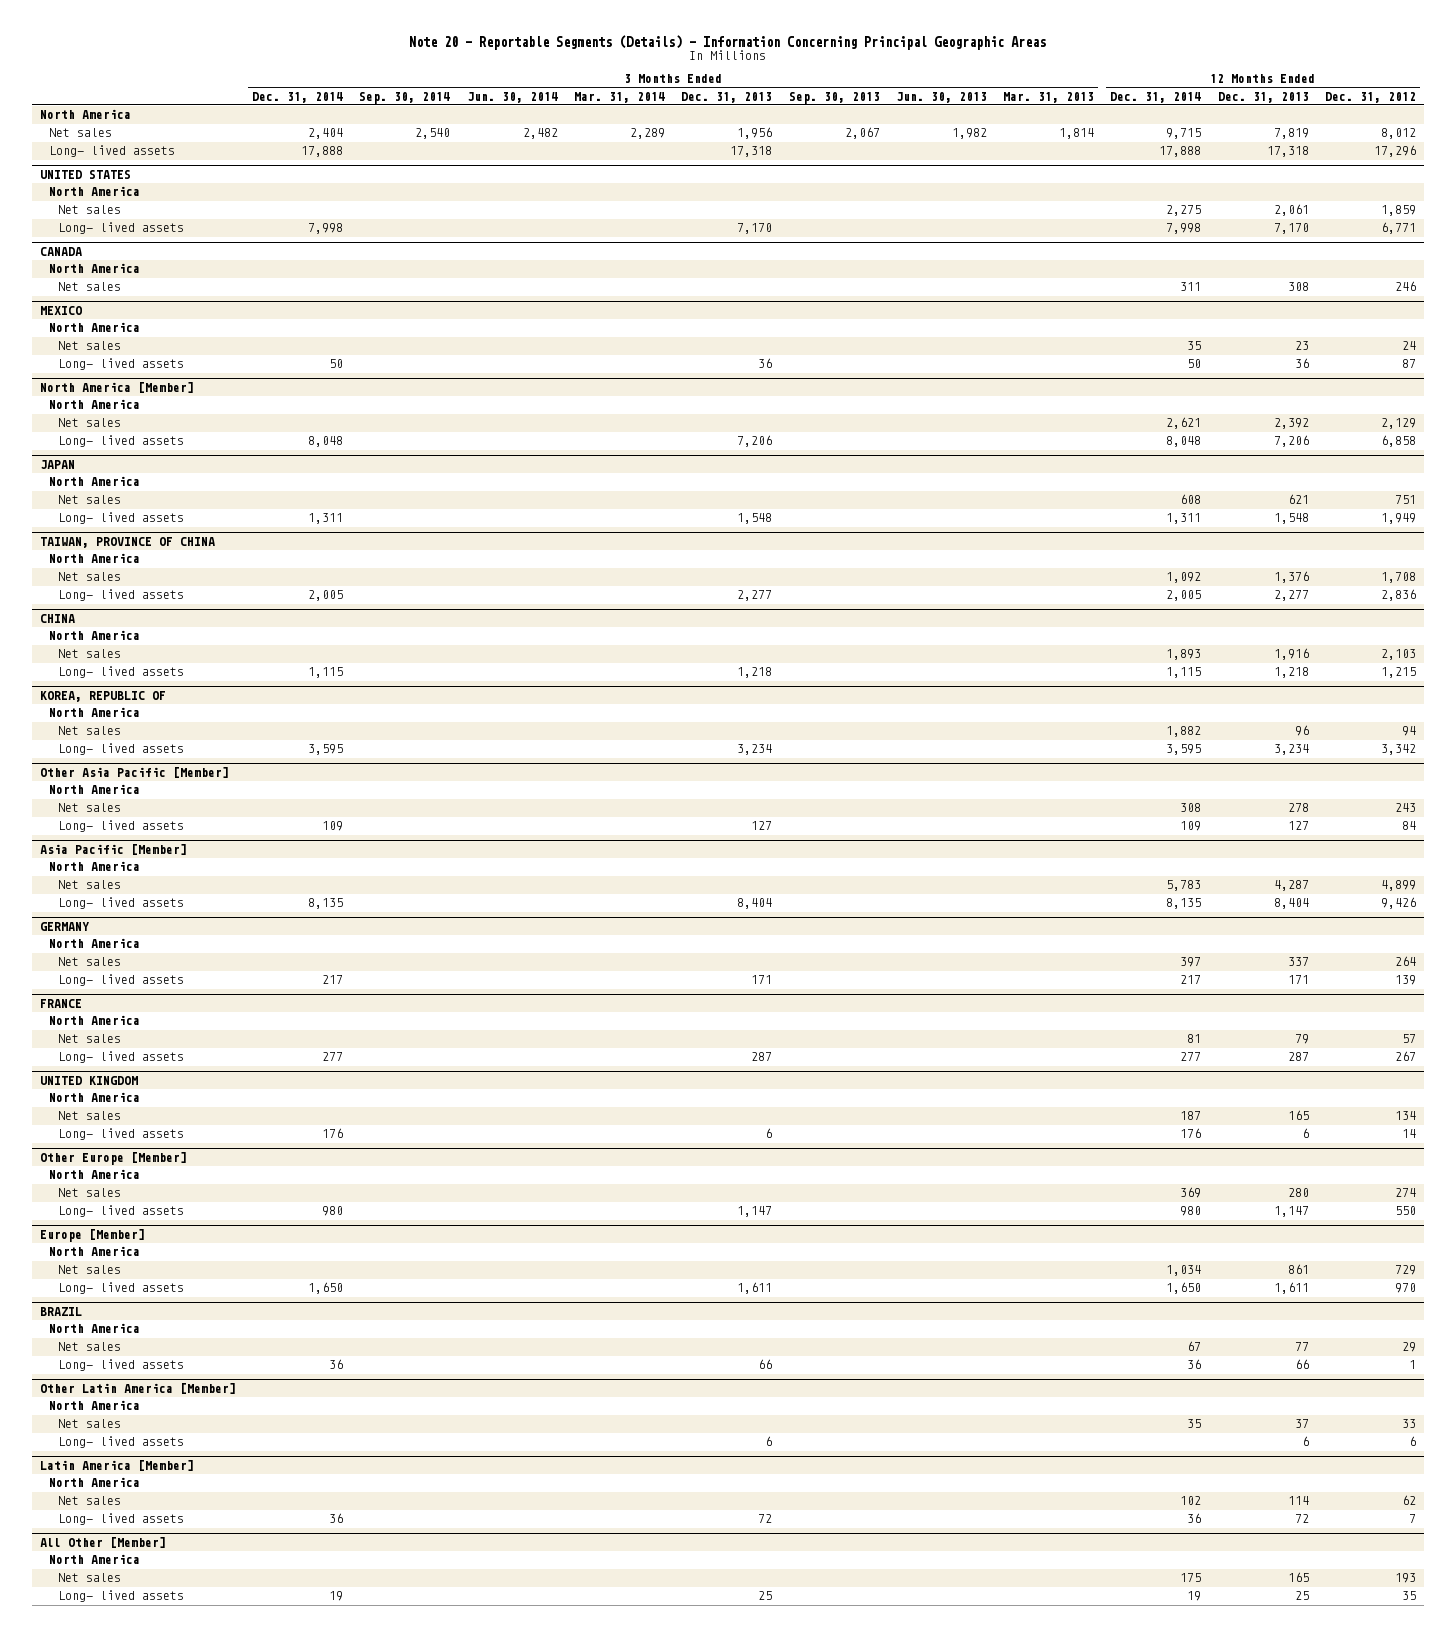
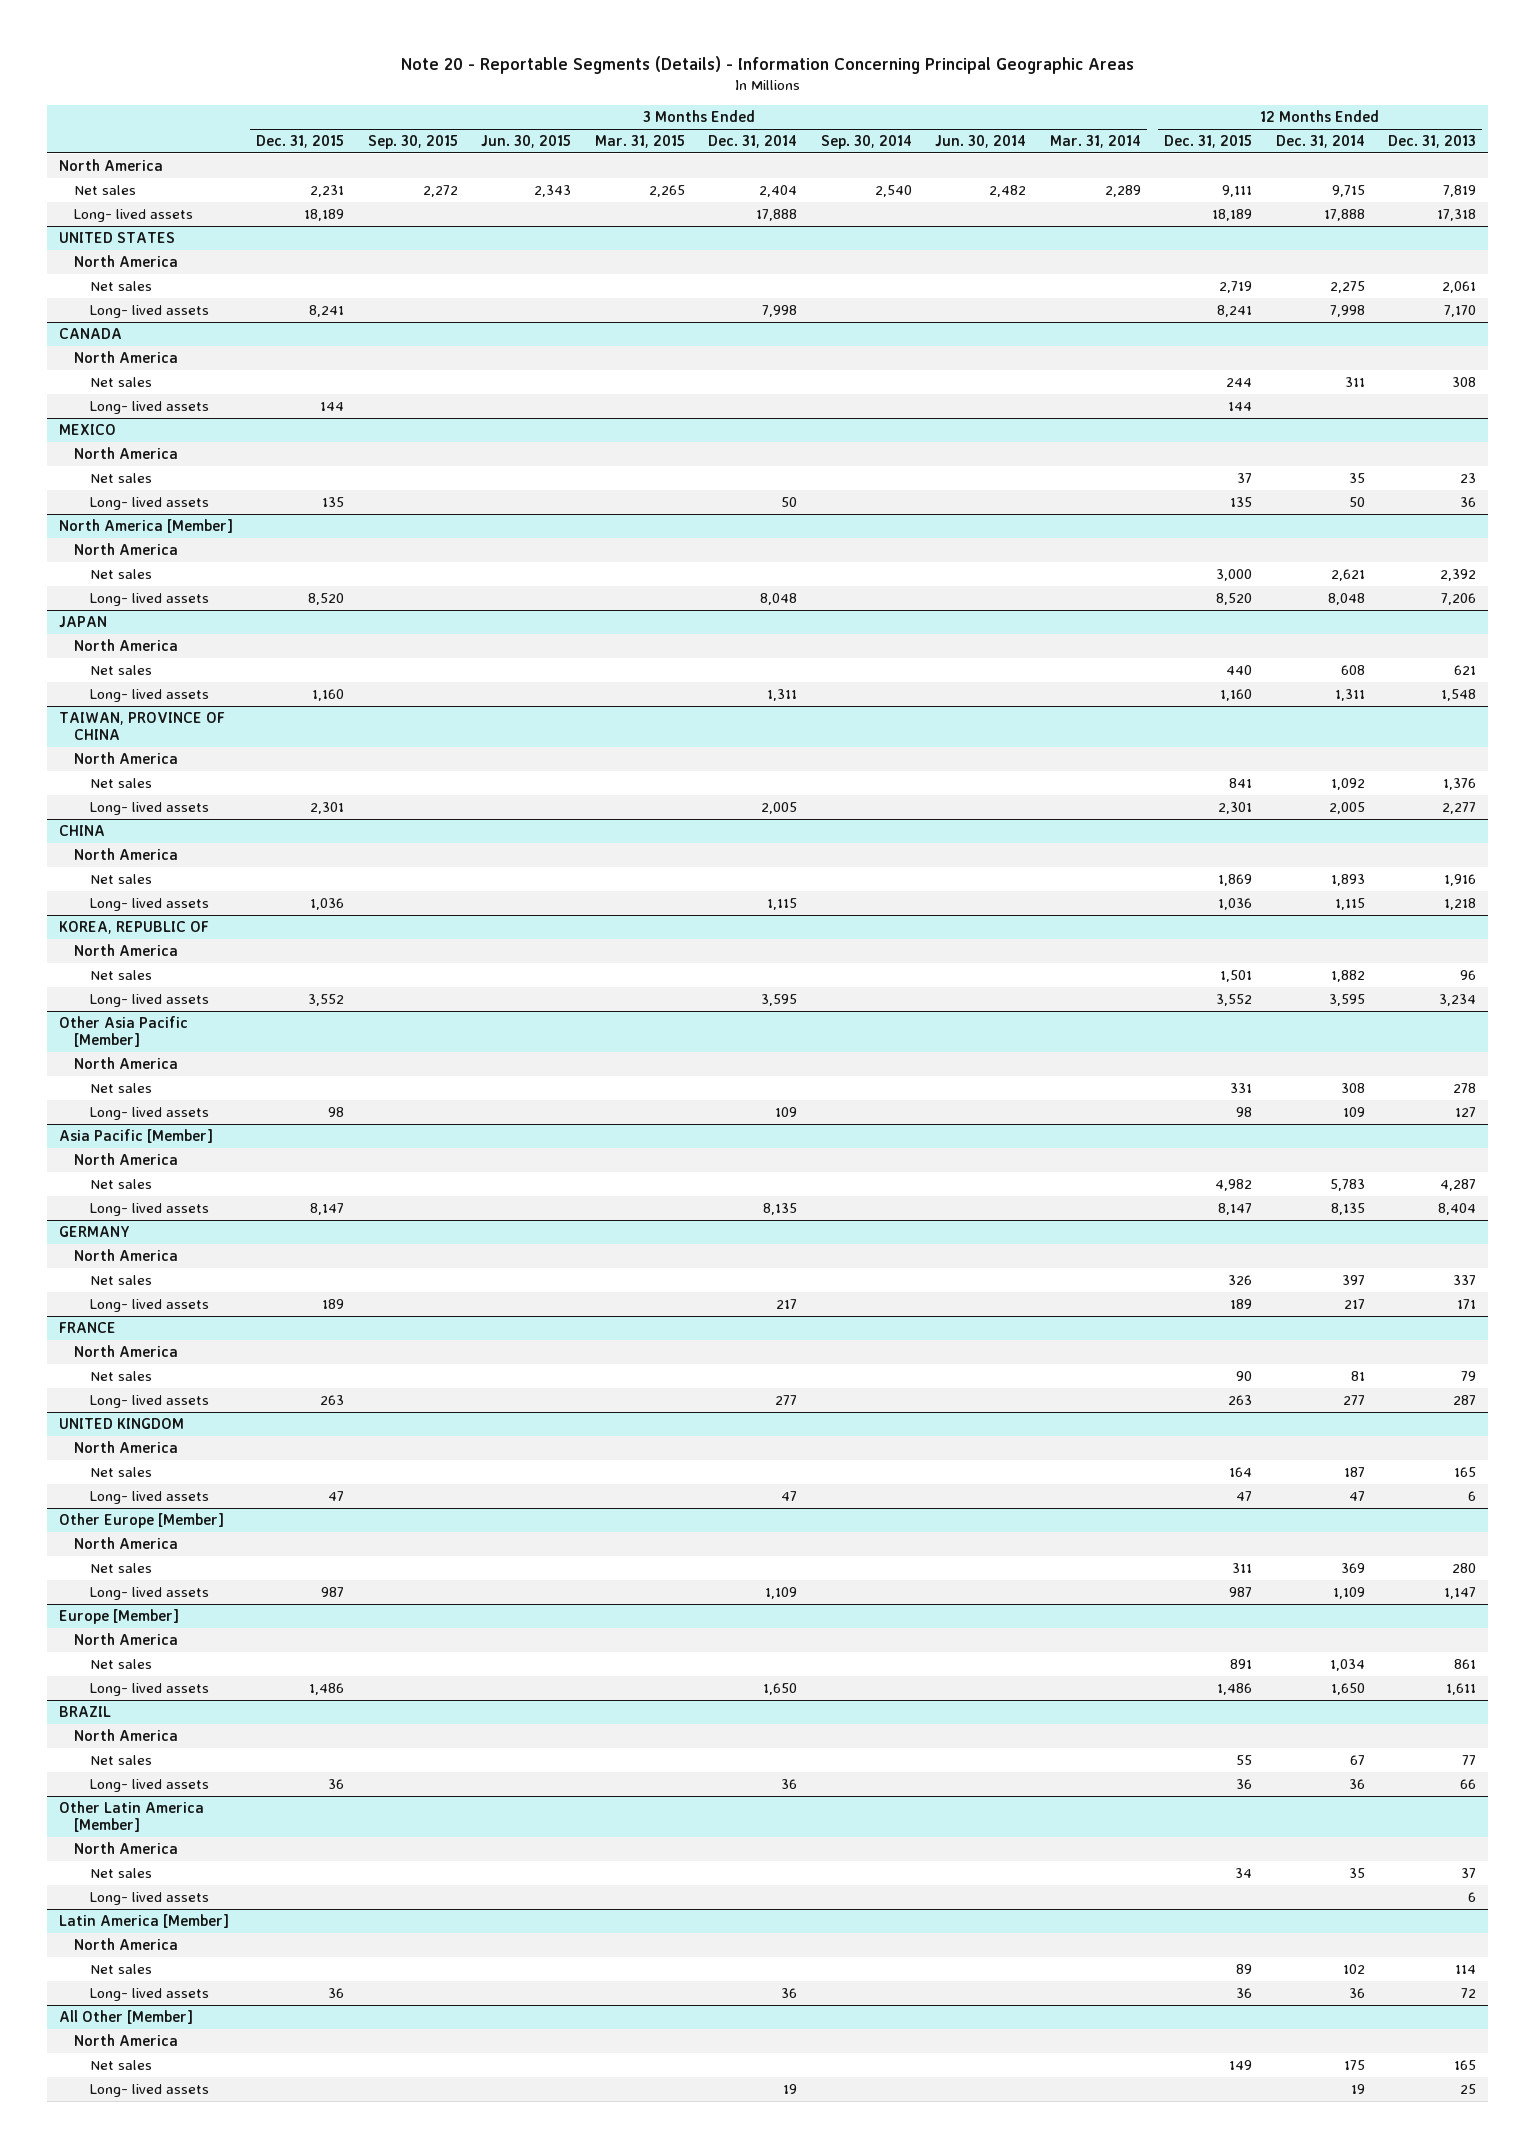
- | 3 Months Ended Dec. 31, 2014 | 3 Months Ended Sep. 30, 2014 | 3 Months Ended Jun. 30, 2014 | 3 Months Ended Mar. 31, 2014 | 3 Months Ended Dec. 31, 2013 | 3 Months Ended Sep. 30, 2013 | 3 Months Ended Jun. 30, 2013 | 3 Months Ended Mar. 31, 2013 | 12 Months Ended Dec. 31, 2014 | 12 Months Ended Dec. 31, 2013 | 12 Months Ended Dec. 31, 2012
+ | 3 Months Ended Dec. 31, 2015 | 3 Months Ended Sep. 30, 2015 | 3 Months Ended Jun. 30, 2015 | 3 Months Ended Mar. 31, 2015 | 3 Months Ended Dec. 31, 2014 | 3 Months Ended Sep. 30, 2014 | 3 Months Ended Jun. 30, 2014 | 3 Months Ended Mar. 31, 2014 | 12 Months Ended Dec. 31, 2015 | 12 Months Ended Dec. 31, 2014 | 12 Months Ended Dec. 31, 2013
@ CANADA
+ Long- lived assets | 144 | | | | | | | | 144 | |
@ UNITED KINGDOM
- Long- lived assets | 176 | | | | 6 | | | | 176 | 6 | 14
+ Long- lived assets | 47 | | | | 47 | | | | 47 | 47 | 6
@ Other Europe [Member]
- Long- lived assets | 980 | | | | 1,147 | | | | 980 | 1,147 | 550
+ Long- lived assets | 987 | | | | 1,109 | | | | 987 | 1,109 | 1,147

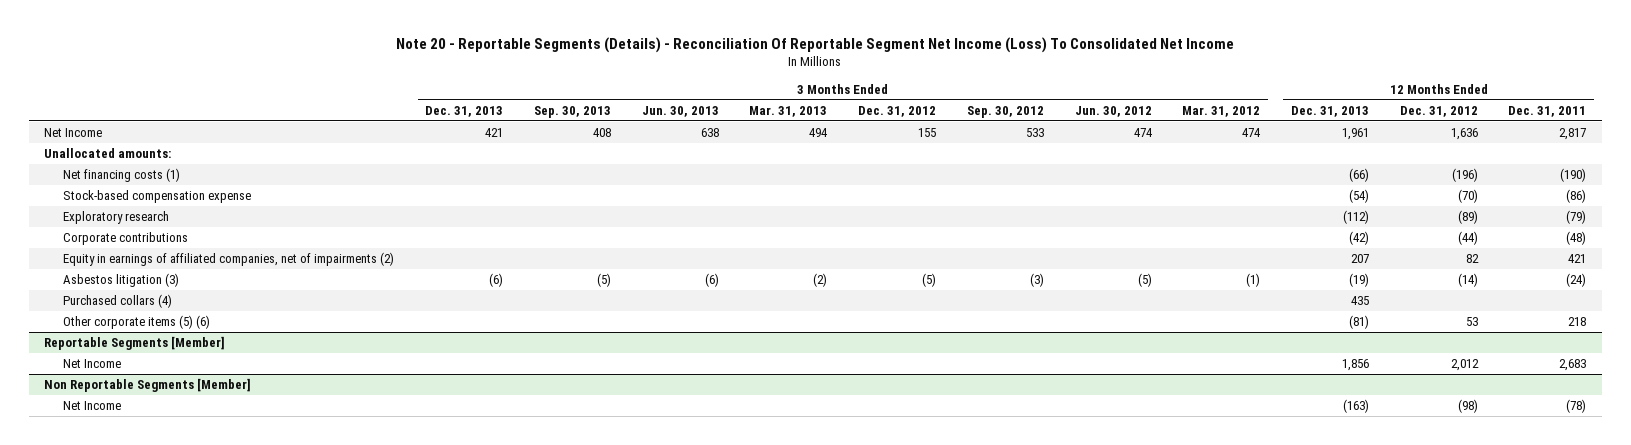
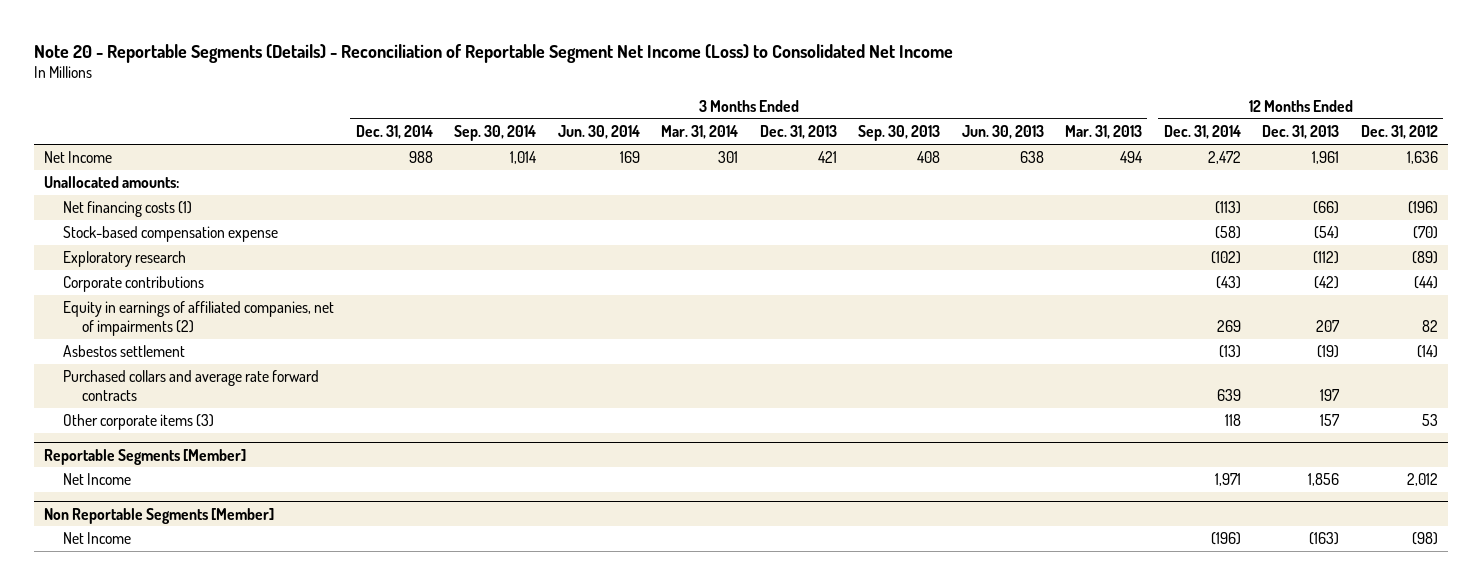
- Note 20 - Reportable Segments (Details) - Reconciliation Of Reportable Segment Net Income (Loss) To Consolidated Net Income
+ Note 20 - Reportable Segments (Details) - Reconciliation of Reportable Segment Net Income (Loss) to Consolidated Net Income
- | 3 Months Ended Dec. 31, 2013 | 3 Months Ended Sep. 30, 2013 | 3 Months Ended Jun. 30, 2013 | 3 Months Ended Mar. 31, 2013 | 3 Months Ended Dec. 31, 2012 | 3 Months Ended Sep. 30, 2012 | 3 Months Ended Jun. 30, 2012 | 3 Months Ended Mar. 31, 2012 | 12 Months Ended Dec. 31, 2013 | 12 Months Ended Dec. 31, 2012 | 12 Months Ended Dec. 31, 2011
+ | 3 Months Ended Dec. 31, 2014 | 3 Months Ended Sep. 30, 2014 | 3 Months Ended Jun. 30, 2014 | 3 Months Ended Mar. 31, 2014 | 3 Months Ended Dec. 31, 2013 | 3 Months Ended Sep. 30, 2013 | 3 Months Ended Jun. 30, 2013 | 3 Months Ended Mar. 31, 2013 | 12 Months Ended Dec. 31, 2014 | 12 Months Ended Dec. 31, 2013 | 12 Months Ended Dec. 31, 2012
- Asbestos litigation (3) | (6) | (5) | (6) | (2) | (5) | (3) | (5) | (1) | (19) | (14) | (24)
- Purchased collars (4) | | | | | | | | | 435 | |
- Other corporate items (5) (6) | | | | | | | | | (81) | 53 | 218
+ Asbestos settlement | | | | | | | | | (13) | (19) | (14)
+ Purchased collars and average rate forward contracts | | | | | | | | | 639 | 197 |
+ Other corporate items (3) | | | | | | | | | 118 | 157 | 53

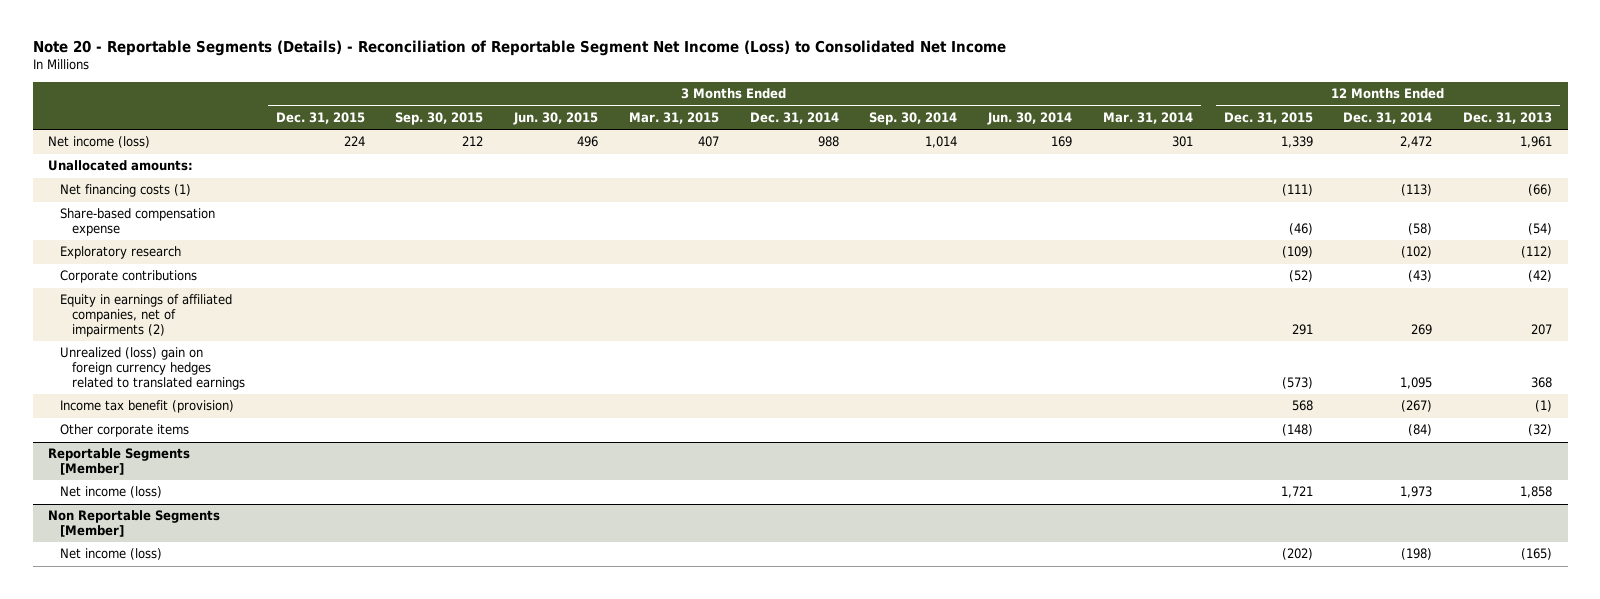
- | 3 Months Ended Dec. 31, 2014 | 3 Months Ended Sep. 30, 2014 | 3 Months Ended Jun. 30, 2014 | 3 Months Ended Mar. 31, 2014 | 3 Months Ended Dec. 31, 2013 | 3 Months Ended Sep. 30, 2013 | 3 Months Ended Jun. 30, 2013 | 3 Months Ended Mar. 31, 2013 | 12 Months Ended Dec. 31, 2014 | 12 Months Ended Dec. 31, 2013 | 12 Months Ended Dec. 31, 2012
+ | 3 Months Ended Dec. 31, 2015 | 3 Months Ended Sep. 30, 2015 | 3 Months Ended Jun. 30, 2015 | 3 Months Ended Mar. 31, 2015 | 3 Months Ended Dec. 31, 2014 | 3 Months Ended Sep. 30, 2014 | 3 Months Ended Jun. 30, 2014 | 3 Months Ended Mar. 31, 2014 | 12 Months Ended Dec. 31, 2015 | 12 Months Ended Dec. 31, 2014 | 12 Months Ended Dec. 31, 2013
- Net Income | 988 | 1,014 | 169 | 301 | 421 | 408 | 638 | 494 | 2,472 | 1,961 | 1,636
+ Net income (loss) | 224 | 212 | 496 | 407 | 988 | 1,014 | 169 | 301 | 1,339 | 2,472 | 1,961
- Stock-based compensation expense | | | | | | | | | (58) | (54) | (70)
+ Share-based compensation expense | | | | | | | | | (46) | (58) | (54)
- Asbestos settlement | | | | | | | | | (13) | (19) | (14)
- Purchased collars and average rate forward contracts | | | | | | | | | 639 | 197 |
- Other corporate items (3) | | | | | | | | | 118 | 157 | 53
+ Unrealized (loss) gain on foreign currency hedges related to translated earnings | | | | | | | | | (573) | 1,095 | 368
+ Income tax benefit (provision) | | | | | | | | | 568 | (267) | (1)
+ Other corporate items | | | | | | | | | (148) | (84) | (32)
@ Reportable Segments [Member]
- Net Income | | | | | | | | | 1,971 | 1,856 | 2,012
+ Net income (loss) | | | | | | | | | 1,721 | 1,973 | 1,858
@ Non Reportable Segments [Member]
- Net Income | | | | | | | | | (196) | (163) | (98)
+ Net income (loss) | | | | | | | | | (202) | (198) | (165)

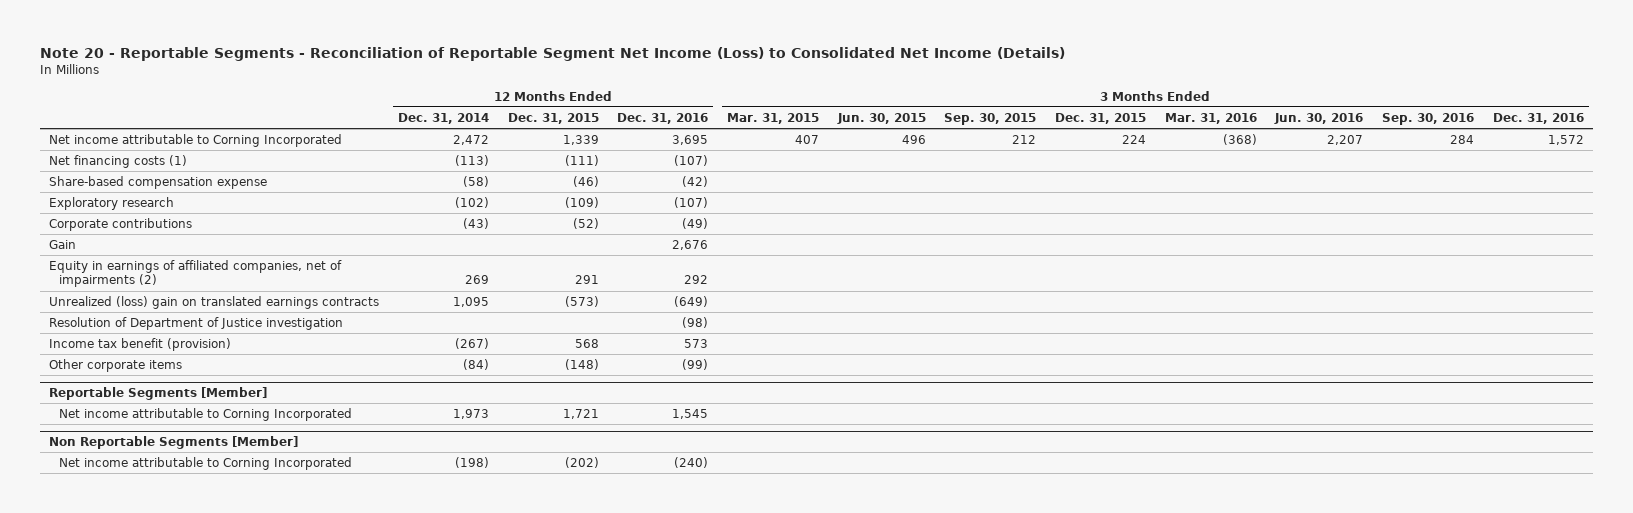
- Note 20 - Reportable Segments (Details) - Reconciliation of Reportable Segment Net Income (Loss) to Consolidated Net Income
+ Note 20 - Reportable Segments - Reconciliation of Reportable Segment Net Income (Loss) to Consolidated Net Income (Details)
- | 3 Months Ended Dec. 31, 2015 | 3 Months Ended Sep. 30, 2015 | 3 Months Ended Jun. 30, 2015 | 3 Months Ended Mar. 31, 2015 | 3 Months Ended Dec. 31, 2014 | 3 Months Ended Sep. 30, 2014 | 3 Months Ended Jun. 30, 2014 | 3 Months Ended Mar. 31, 2014 | 12 Months Ended Dec. 31, 2015 | 12 Months Ended Dec. 31, 2014 | 12 Months Ended Dec. 31, 2013
+ | 12 Months Ended Dec. 31, 2014 | 12 Months Ended Dec. 31, 2015 | 12 Months Ended Dec. 31, 2016 | 3 Months Ended Mar. 31, 2015 | 3 Months Ended Jun. 30, 2015 | 3 Months Ended Sep. 30, 2015 | 3 Months Ended Dec. 31, 2015 | 3 Months Ended Mar. 31, 2016 | 3 Months Ended Jun. 30, 2016 | 3 Months Ended Sep. 30, 2016 | 3 Months Ended Dec. 31, 2016
- Net income (loss) | 224 | 212 | 496 | 407 | 988 | 1,014 | 169 | 301 | 1,339 | 2,472 | 1,961
- Unallocated amounts:
+ Net income attributable to Corning Incorporated | 2,472 | 1,339 | 3,695 | 407 | 496 | 212 | 224 | (368) | 2,207 | 284 | 1,572
+ Gain | | | 2,676 | | | | | | | |
- Unrealized (loss) gain on foreign currency hedges related to translated earnings | | | | | | | | | (573) | 1,095 | 368
+ Unrealized (loss) gain on translated earnings contracts | 1,095 | (573) | (649) | | | | | | | |
+ Resolution of Department of Justice investigation | | | (98) | | | | | | | |
@ Reportable Segments [Member]
- Net income (loss) | | | | | | | | | 1,721 | 1,973 | 1,858
+ Net income attributable to Corning Incorporated | 1,973 | 1,721 | 1,545 | | | | | | | |
@ Non Reportable Segments [Member]
- Net income (loss) | | | | | | | | | (202) | (198) | (165)
+ Net income attributable to Corning Incorporated | (198) | (202) | (240) | | | | | | | |

